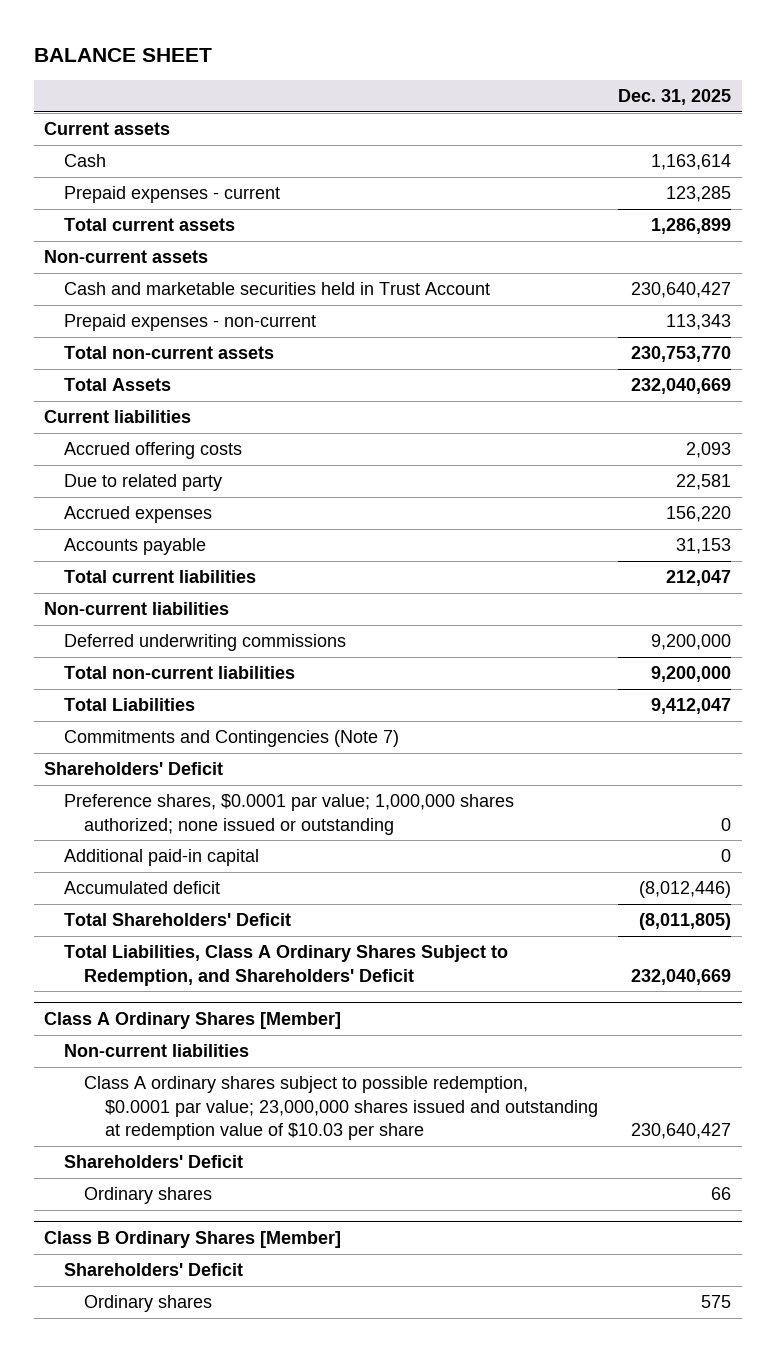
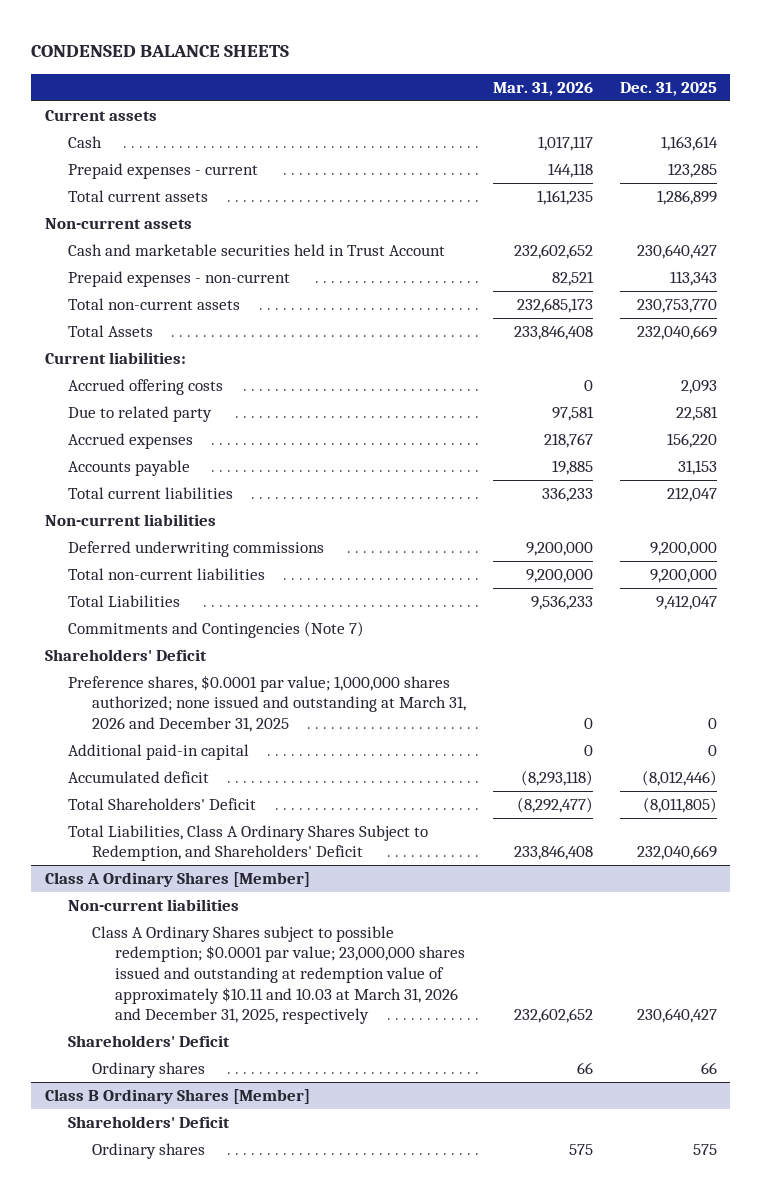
- BALANCE SHEET
+ CONDENSED BALANCE SHEETS
- | Dec. 31, 2025
+ | Mar. 31, 2026 | Dec. 31, 2025
- Current liabilities
+ Current liabilities:
- Preference shares, $0.0001 par value; 1,000,000 shares authorized; none issued or outstanding | 0
+ Preference shares, $0.0001 par value; 1,000,000 shares authorized; none issued and outstanding at March 31, 2026 and December 31, 2025 | 0 | 0
@ Class A Ordinary Shares [Member]
- Class A ordinary shares subject to possible redemption, $0.0001 par value; 23,000,000 shares issued and outstanding at redemption value of $10.03 per share | 230,640,427
+ Class A Ordinary Shares subject to possible redemption; $0.0001 par value; 23,000,000 shares issued and outstanding at redemption value of approximately $10.11 and 10.03 at March 31, 2026 and December 31, 2025, respectively | 232,602,652 | 230,640,427

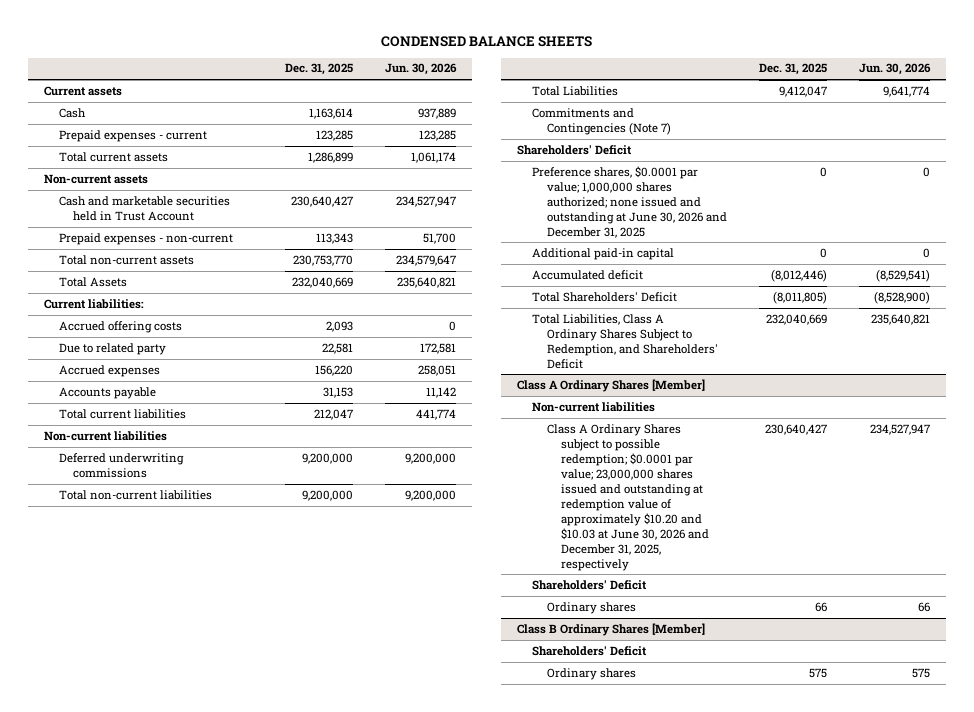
- | Mar. 31, 2026 | Dec. 31, 2025
+ | Dec. 31, 2025 | Jun. 30, 2026
- Preference shares, $0.0001 par value; 1,000,000 shares authorized; none issued and outstanding at March 31, 2026 and December 31, 2025 | 0 | 0
+ Preference shares, $0.0001 par value; 1,000,000 shares authorized; none issued and outstanding at June 30, 2026 and December 31, 2025 | 0 | 0
@ Class A Ordinary Shares [Member]
- Class A Ordinary Shares subject to possible redemption; $0.0001 par value; 23,000,000 shares issued and outstanding at redemption value of approximately $10.11 and 10.03 at March 31, 2026 and December 31, 2025, respectively | 232,602,652 | 230,640,427
+ Class A Ordinary Shares subject to possible redemption; $0.0001 par value; 23,000,000 shares issued and outstanding at redemption value of approximately $10.20 and $10.03 at June 30, 2026 and December 31, 2025, respectively | 230,640,427 | 234,527,947

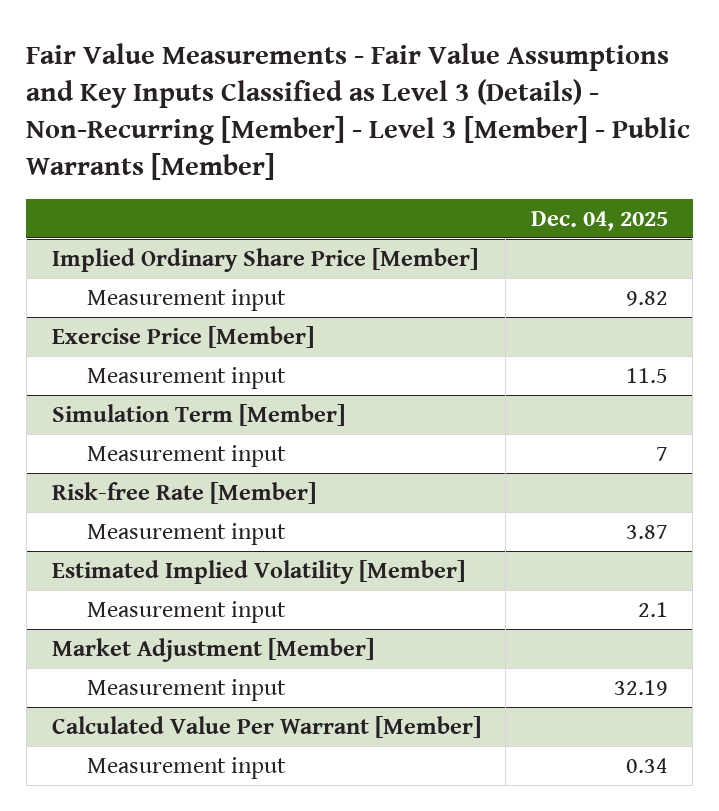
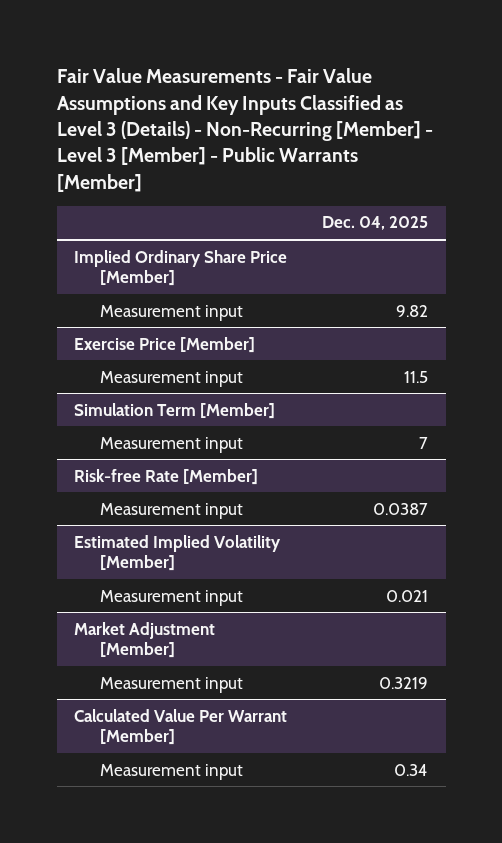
@ Risk-free Rate [Member]
- Measurement input | 3.87
+ Measurement input | 0.0387
@ Estimated Implied Volatility [Member]
- Measurement input | 2.1
+ Measurement input | 0.021
@ Market Adjustment [Member]
- Measurement input | 32.19
+ Measurement input | 0.3219

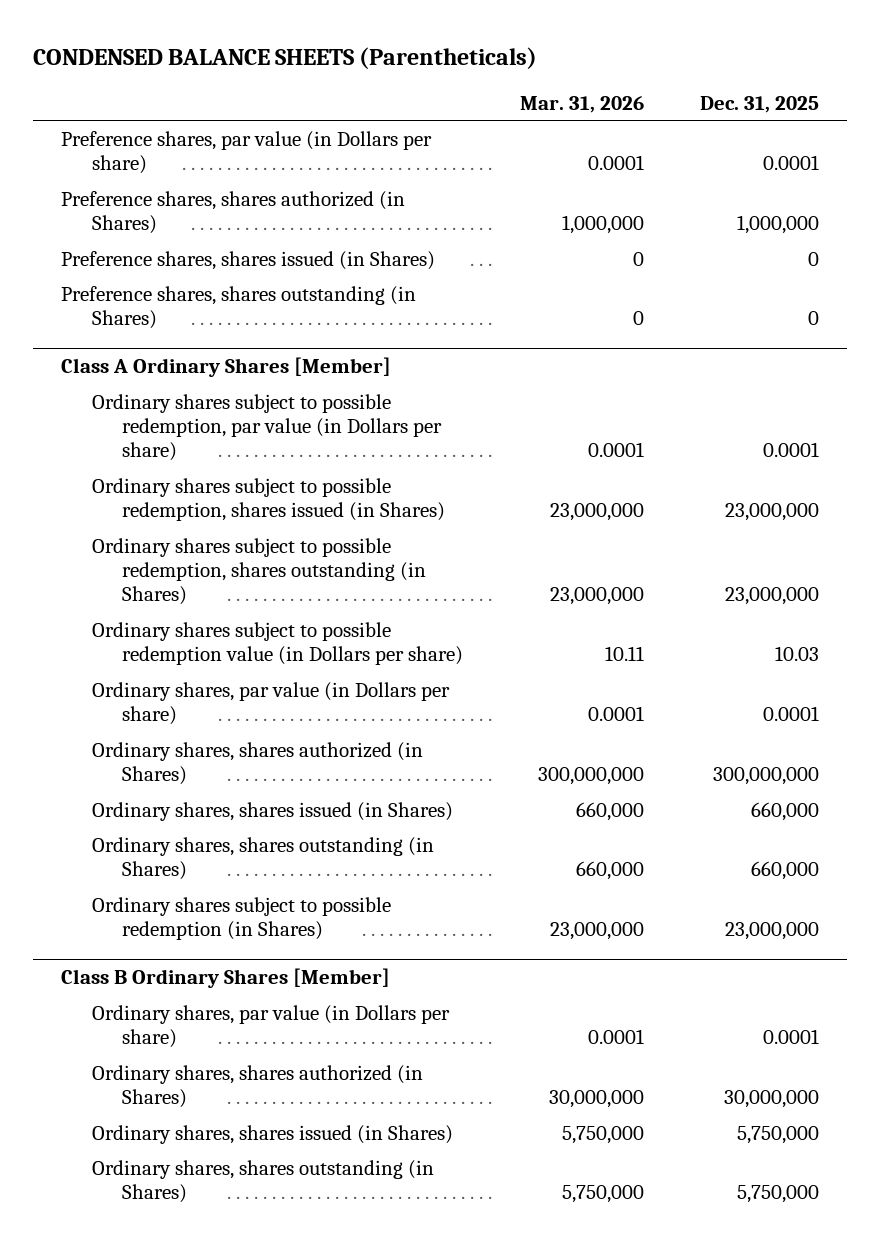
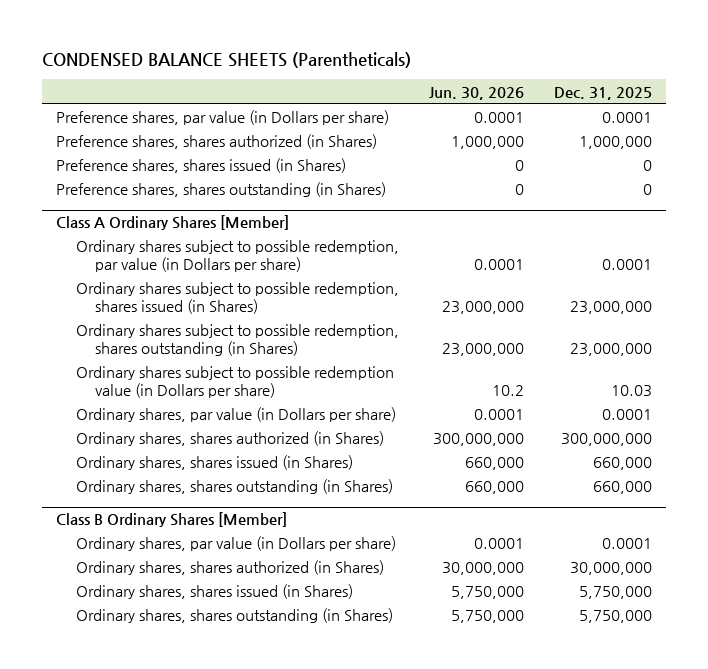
- | Mar. 31, 2026 | Dec. 31, 2025
+ | Jun. 30, 2026 | Dec. 31, 2025
@ Class A Ordinary Shares [Member]
- Ordinary shares subject to possible redemption (in Shares) | 23,000,000 | 23,000,000

